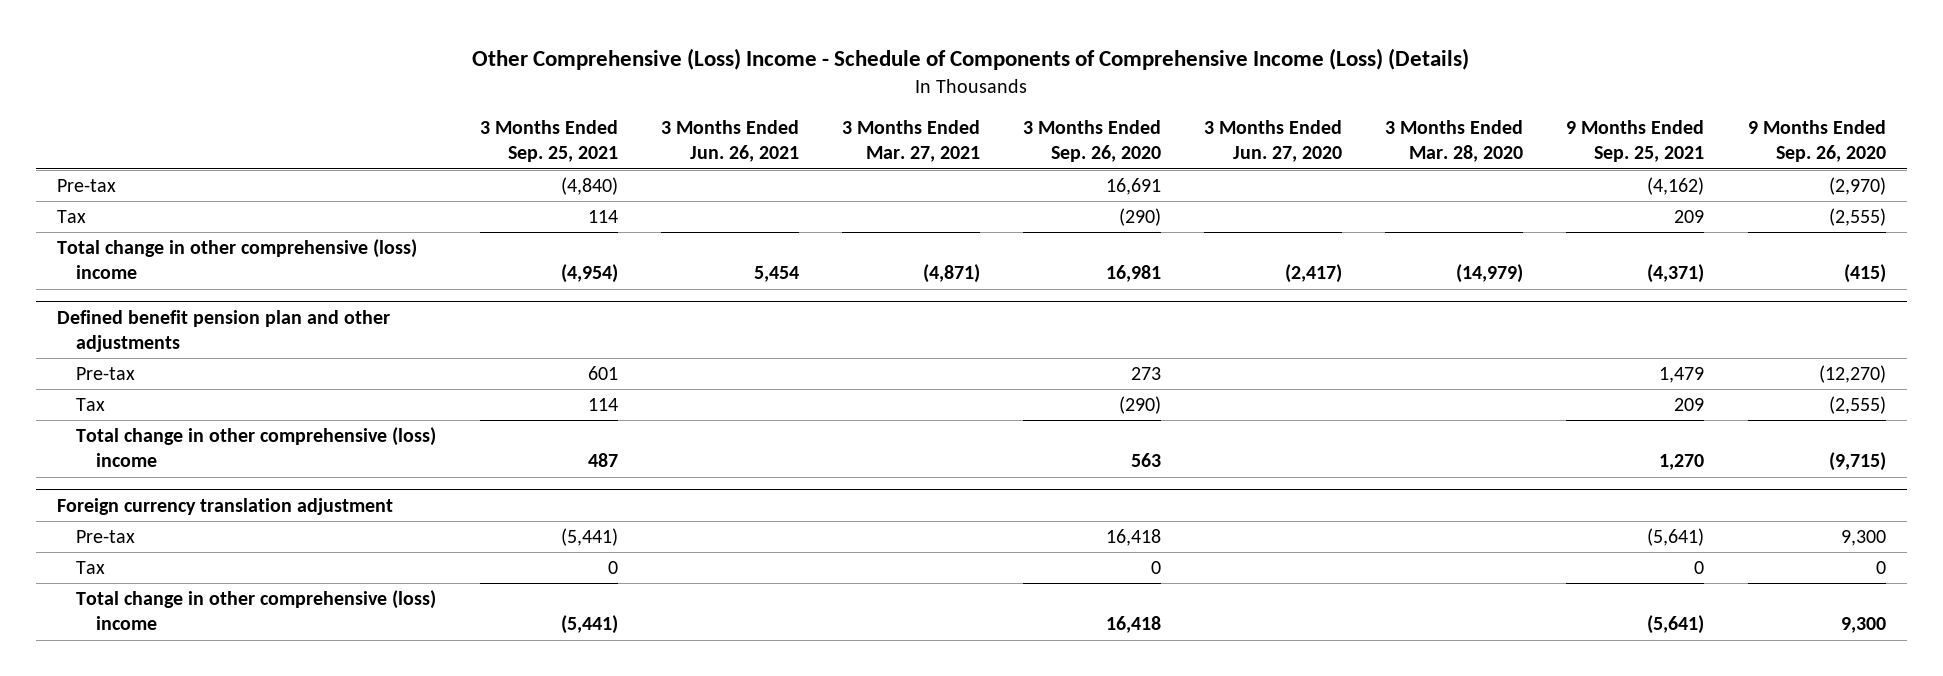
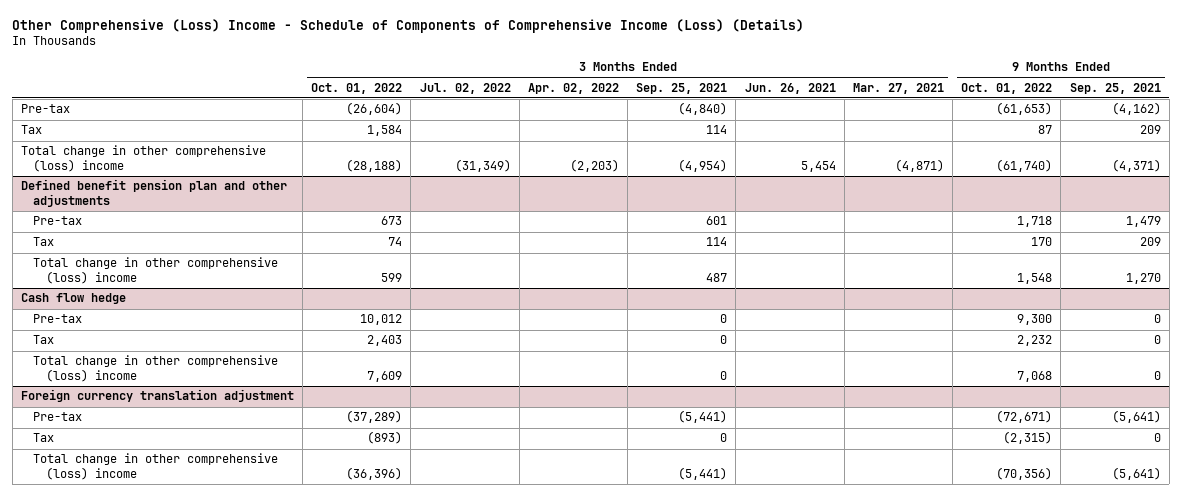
- | 3 Months Ended Sep. 25, 2021 | 3 Months Ended Jun. 26, 2021 | 3 Months Ended Mar. 27, 2021 | 3 Months Ended Sep. 26, 2020 | 3 Months Ended Jun. 27, 2020 | 3 Months Ended Mar. 28, 2020 | 9 Months Ended Sep. 25, 2021 | 9 Months Ended Sep. 26, 2020
+ | 3 Months Ended Oct. 01, 2022 | 3 Months Ended Jul. 02, 2022 | 3 Months Ended Apr. 02, 2022 | 3 Months Ended Sep. 25, 2021 | 3 Months Ended Jun. 26, 2021 | 3 Months Ended Mar. 27, 2021 | 9 Months Ended Oct. 01, 2022 | 9 Months Ended Sep. 25, 2021
+ Cash flow hedge
+ Pre-tax | 10,012 | | | 0 | | | 9,300 | 0
+ Tax | 2,403 | | | 0 | | | 2,232 | 0
+ Total change in other comprehensive (loss) income | 7,609 | | | 0 | | | 7,068 | 0

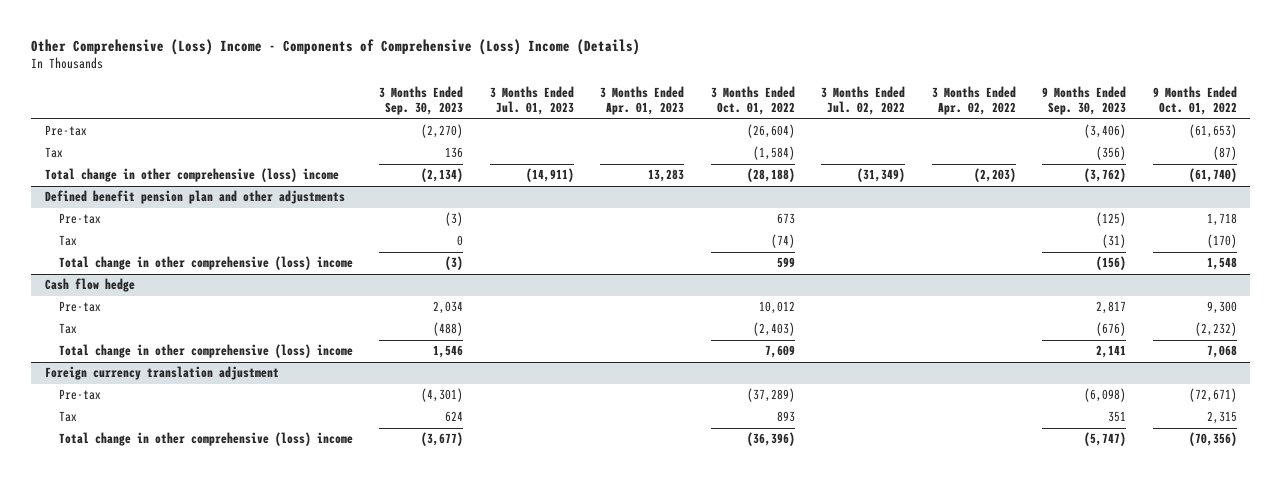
- Other Comprehensive (Loss) Income - Schedule of Components of Comprehensive Income (Loss) (Details)
+ Other Comprehensive (Loss) Income - Components of Comprehensive (Loss) Income (Details)
- | 3 Months Ended Oct. 01, 2022 | 3 Months Ended Jul. 02, 2022 | 3 Months Ended Apr. 02, 2022 | 3 Months Ended Sep. 25, 2021 | 3 Months Ended Jun. 26, 2021 | 3 Months Ended Mar. 27, 2021 | 9 Months Ended Oct. 01, 2022 | 9 Months Ended Sep. 25, 2021
+ | 3 Months Ended Sep. 30, 2023 | 3 Months Ended Jul. 01, 2023 | 3 Months Ended Apr. 01, 2023 | 3 Months Ended Oct. 01, 2022 | 3 Months Ended Jul. 02, 2022 | 3 Months Ended Apr. 02, 2022 | 9 Months Ended Sep. 30, 2023 | 9 Months Ended Oct. 01, 2022
- Tax | 1,584 | | | 114 | | | 87 | 209
+ Tax | 136 | | | (1,584) | | | (356) | (87)
@ Defined benefit pension plan and other adjustments
- Tax | 74 | | | 114 | | | 170 | 209
+ Tax | 0 | | | (74) | | | (31) | (170)
@ Cash flow hedge
- Tax | 2,403 | | | 0 | | | 2,232 | 0
+ Tax | (488) | | | (2,403) | | | (676) | (2,232)
@ Foreign currency translation adjustment
- Tax | (893) | | | 0 | | | (2,315) | 0
+ Tax | 624 | | | 893 | | | 351 | 2,315

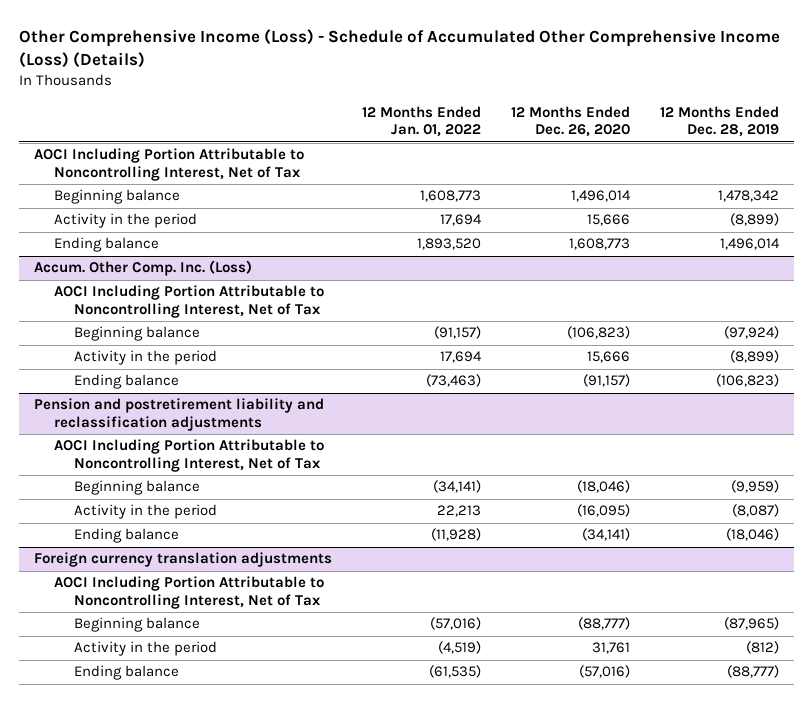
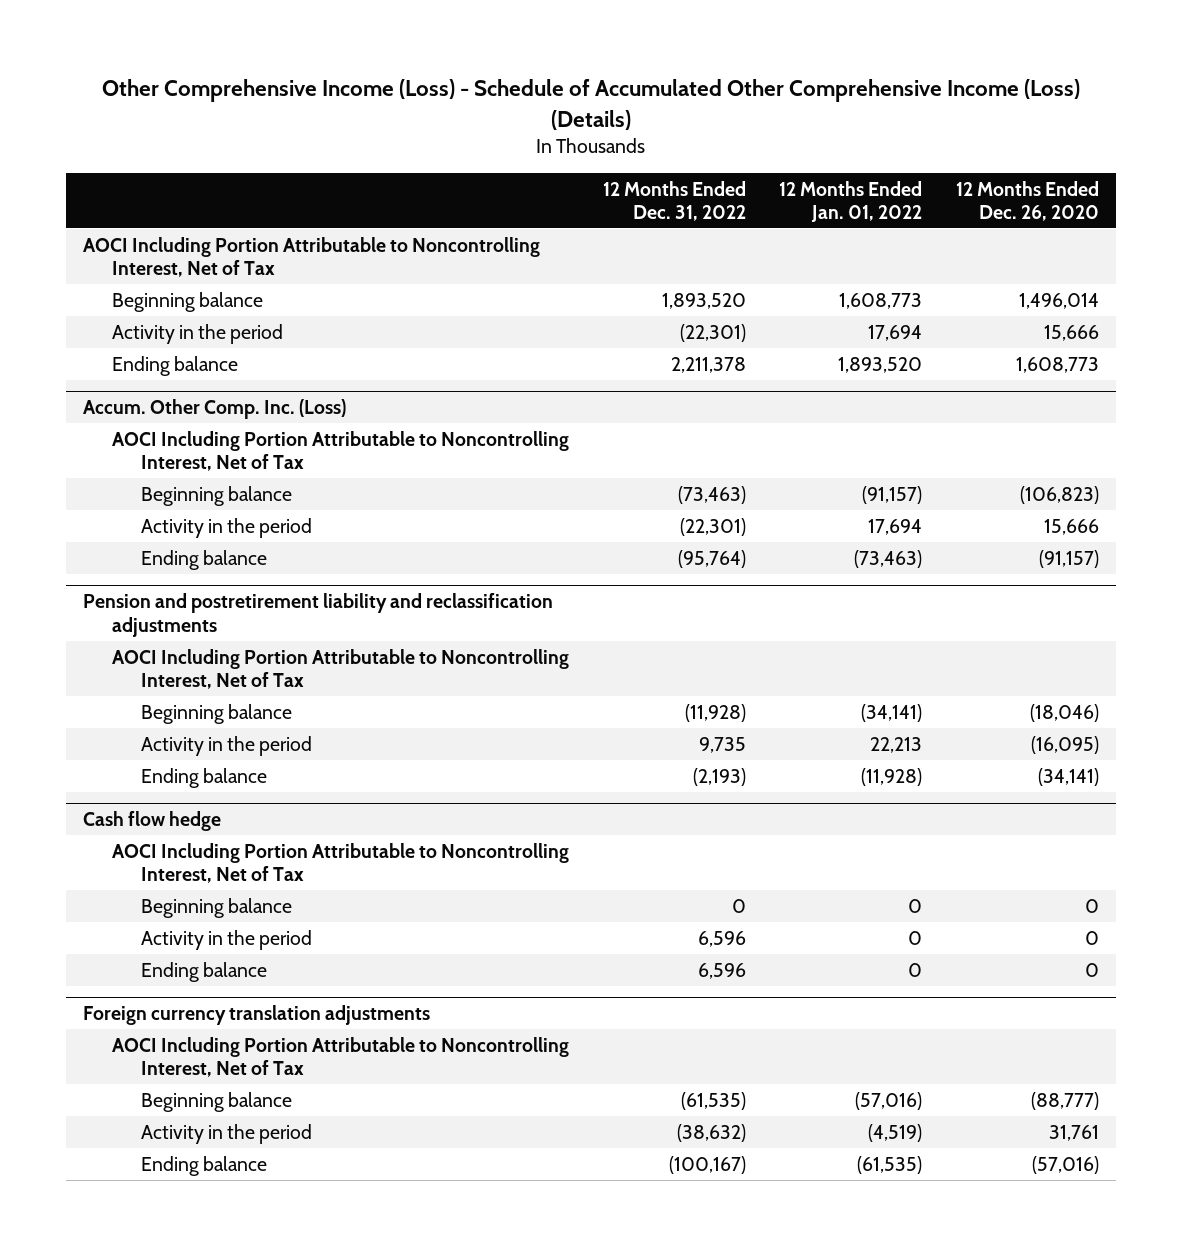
- | 12 Months Ended Jan. 01, 2022 | 12 Months Ended Dec. 26, 2020 | 12 Months Ended Dec. 28, 2019
+ | 12 Months Ended Dec. 31, 2022 | 12 Months Ended Jan. 01, 2022 | 12 Months Ended Dec. 26, 2020
+ Cash flow hedge
+ AOCI Including Portion Attributable to Noncontrolling Interest, Net of Tax
+ Beginning balance | 0 | 0 | 0
+ Activity in the period | 6,596 | 0 | 0
+ Ending balance | 6,596 | 0 | 0

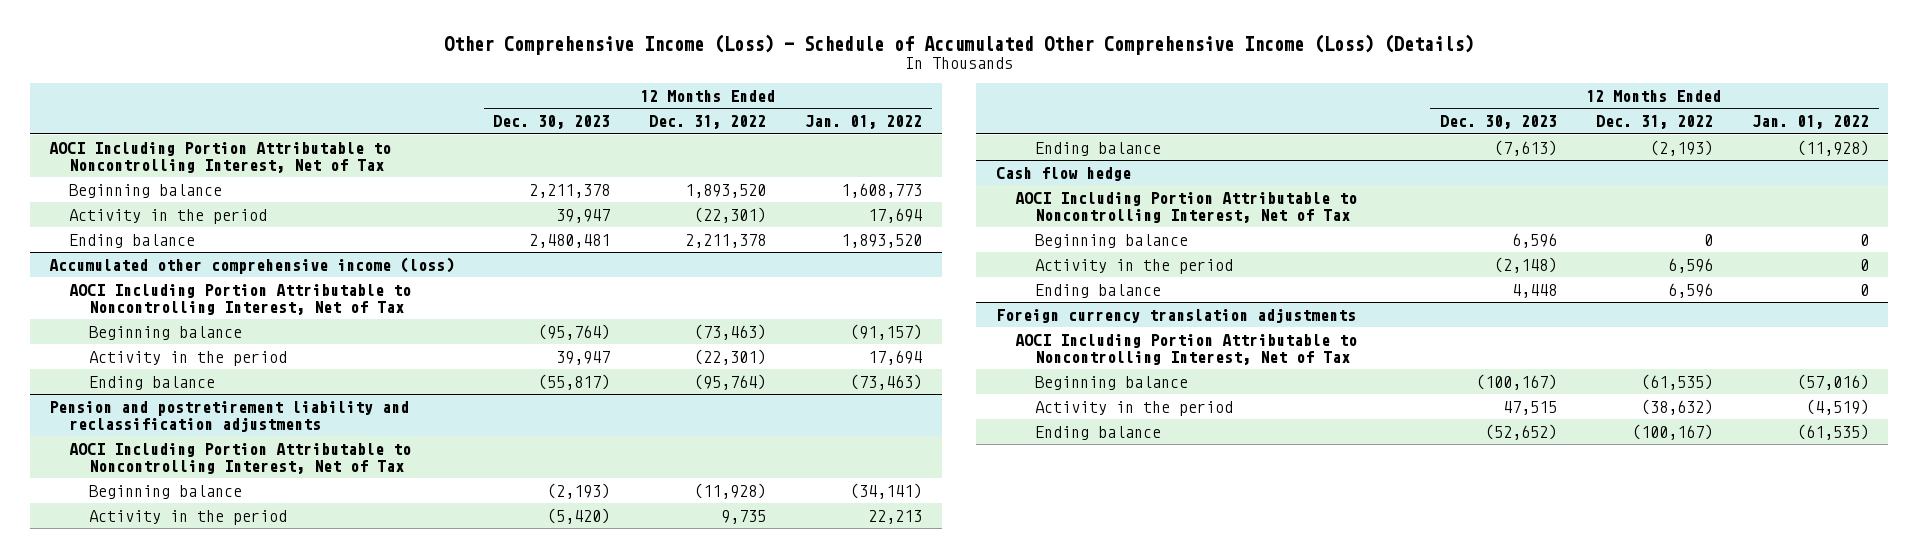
- | 12 Months Ended Dec. 31, 2022 | 12 Months Ended Jan. 01, 2022 | 12 Months Ended Dec. 26, 2020
+ | 12 Months Ended Dec. 30, 2023 | 12 Months Ended Dec. 31, 2022 | 12 Months Ended Jan. 01, 2022
- Accum. Other Comp. Inc. (Loss)
+ Accumulated other comprehensive income (loss)

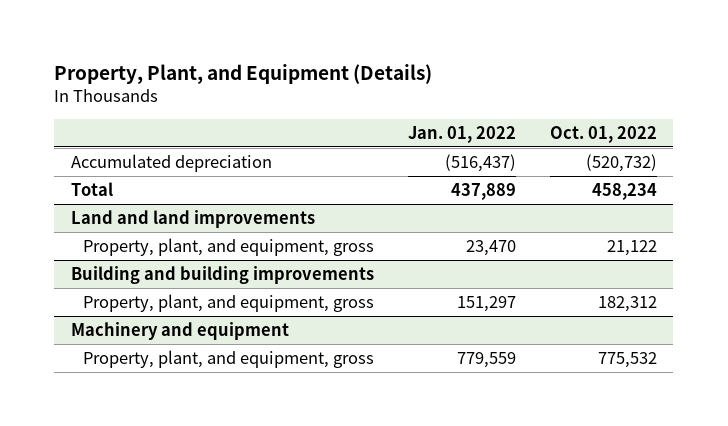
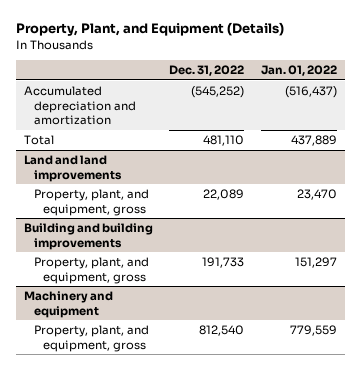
- | Jan. 01, 2022 | Oct. 01, 2022
+ | Dec. 31, 2022 | Jan. 01, 2022
- Accumulated depreciation | (516,437) | (520,732)
+ Accumulated depreciation and amortization | (545,252) | (516,437)

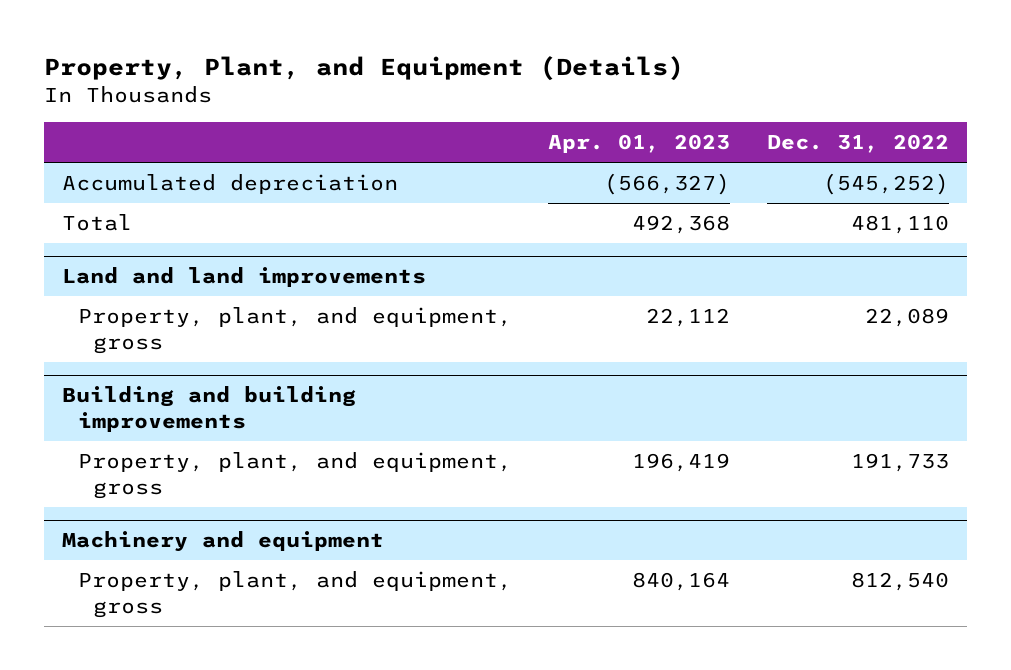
- | Dec. 31, 2022 | Jan. 01, 2022
+ | Apr. 01, 2023 | Dec. 31, 2022
- Accumulated depreciation and amortization | (545,252) | (516,437)
+ Accumulated depreciation | (566,327) | (545,252)

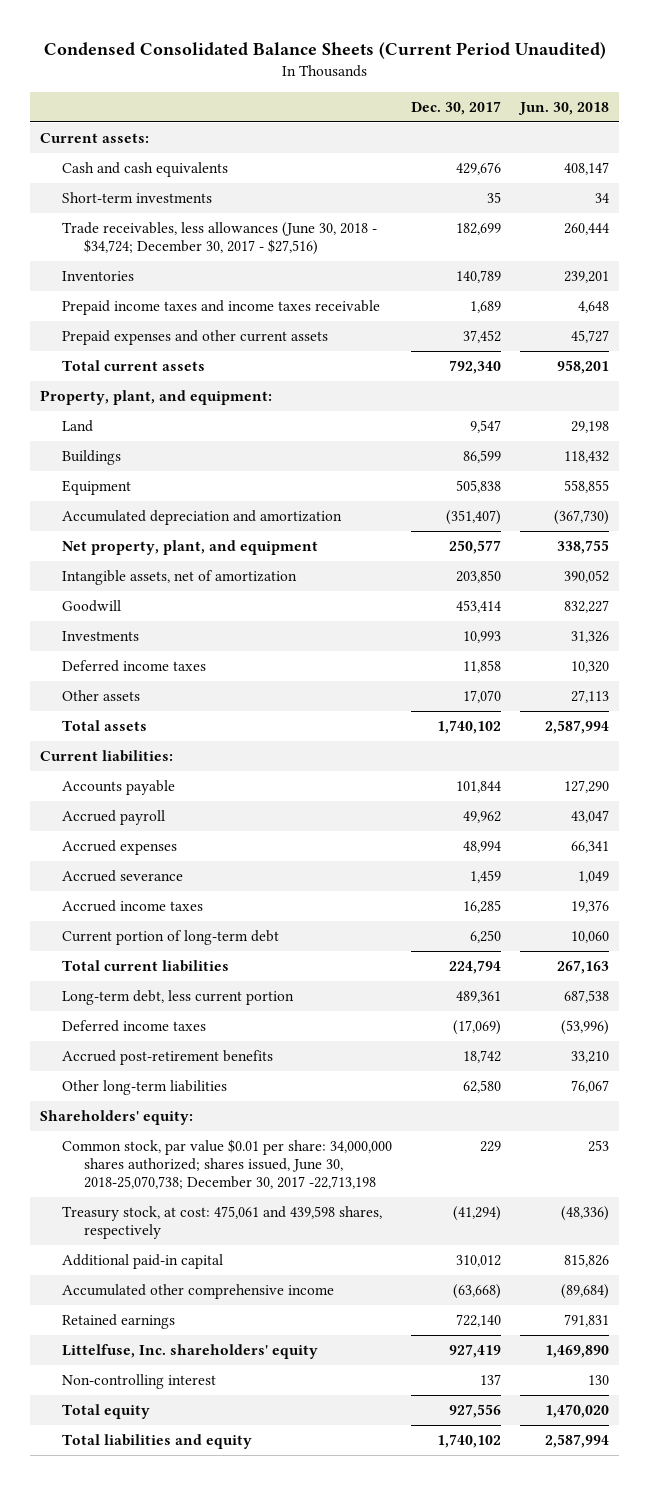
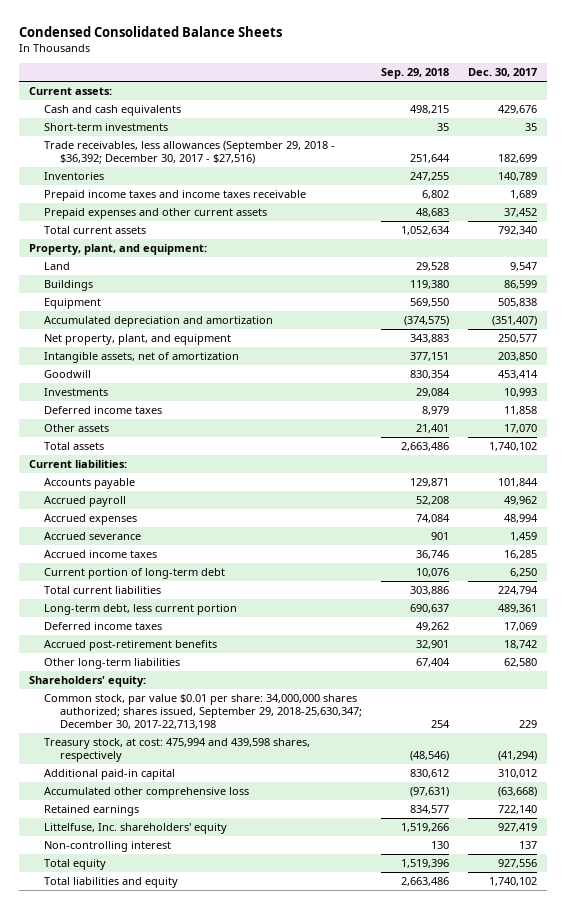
- Condensed Consolidated Balance Sheets (Current Period Unaudited)
+ Condensed Consolidated Balance Sheets
- | Dec. 30, 2017 | Jun. 30, 2018
+ | Sep. 29, 2018 | Dec. 30, 2017
- Trade receivables, less allowances (June 30, 2018 - $34,724; December 30, 2017 - $27,516) | 182,699 | 260,444
+ Trade receivables, less allowances (September 29, 2018 - $36,392; December 30, 2017 - $27,516) | 251,644 | 182,699
- Deferred income taxes | (17,069) | (53,996)
+ Deferred income taxes | 49,262 | 17,069
- Common stock, par value $0.01 per share: 34,000,000 shares authorized; shares issued, June 30, 2018-25,070,738; December 30, 2017 -22,713,198 | 229 | 253
- Treasury stock, at cost: 475,061 and 439,598 shares, respectively | (41,294) | (48,336)
+ Common stock, par value $0.01 per share: 34,000,000 shares authorized; shares issued, September 29, 2018-25,630,347; December 30, 2017-22,713,198 | 254 | 229
+ Treasury stock, at cost: 475,994 and 439,598 shares, respectively | (48,546) | (41,294)
- Accumulated other comprehensive income | (63,668) | (89,684)
+ Accumulated other comprehensive loss | (97,631) | (63,668)

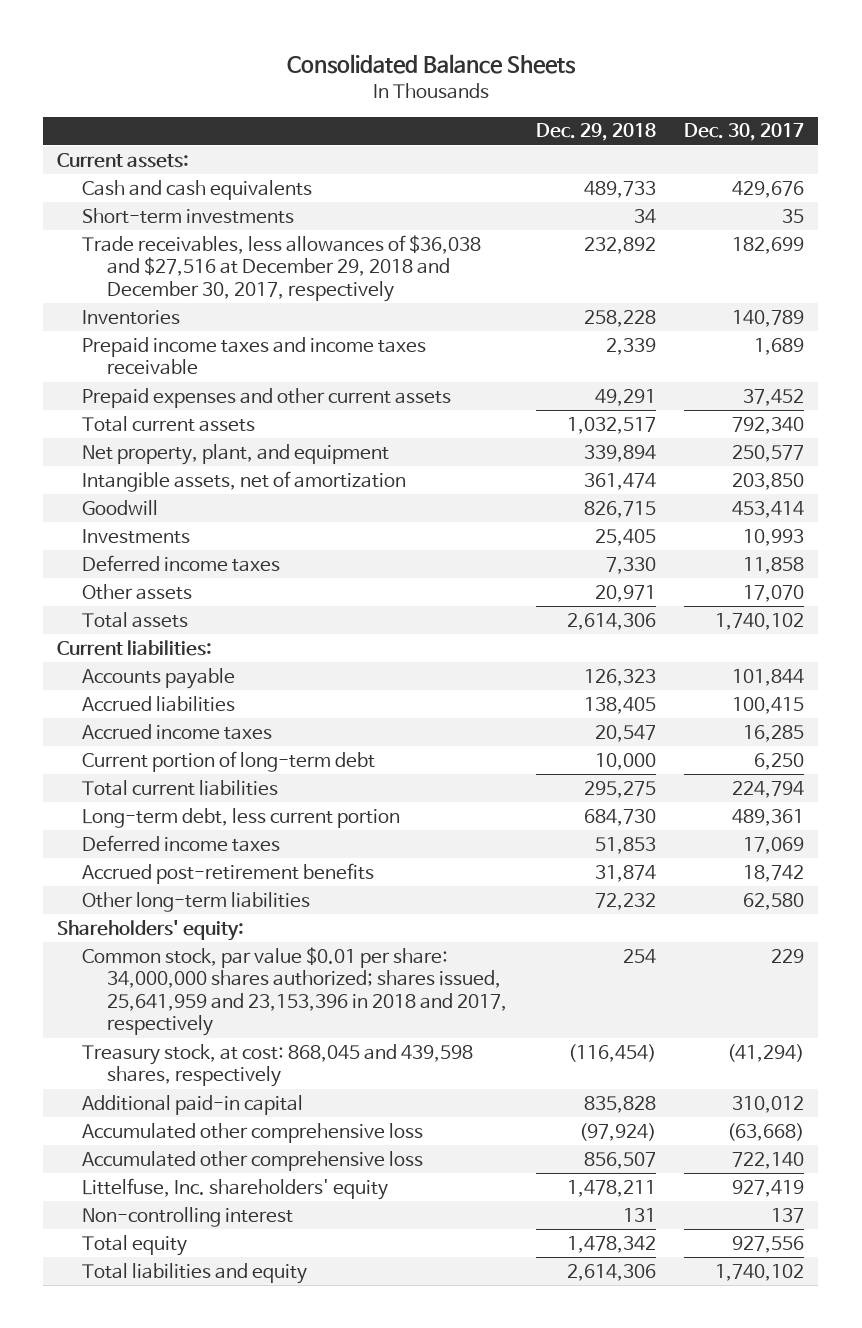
- Condensed Consolidated Balance Sheets
+ Consolidated Balance Sheets
- | Sep. 29, 2018 | Dec. 30, 2017
+ | Dec. 29, 2018 | Dec. 30, 2017
- Trade receivables, less allowances (September 29, 2018 - $36,392; December 30, 2017 - $27,516) | 251,644 | 182,699
+ Trade receivables, less allowances of $36,038 and $27,516 at December 29, 2018 and December 30, 2017, respectively | 232,892 | 182,699
- Property, plant, and equipment:
- Land | 29,528 | 9,547
- Buildings | 119,380 | 86,599
- Equipment | 569,550 | 505,838
- Accumulated depreciation and amortization | (374,575) | (351,407)
- Accrued payroll | 52,208 | 49,962
- Accrued expenses | 74,084 | 48,994
- Accrued severance | 901 | 1,459
+ Accrued liabilities | 138,405 | 100,415
- Common stock, par value $0.01 per share: 34,000,000 shares authorized; shares issued, September 29, 2018-25,630,347; December 30, 2017-22,713,198 | 254 | 229
- Treasury stock, at cost: 475,994 and 439,598 shares, respectively | (48,546) | (41,294)
+ Common stock, par value $0.01 per share: 34,000,000 shares authorized; shares issued, 25,641,959 and 23,153,396 in 2018 and 2017, respectively | 254 | 229
+ Treasury stock, at cost: 868,045 and 439,598 shares, respectively | (116,454) | (41,294)
- Retained earnings | 834,577 | 722,140
+ Accumulated other comprehensive loss | 856,507 | 722,140

